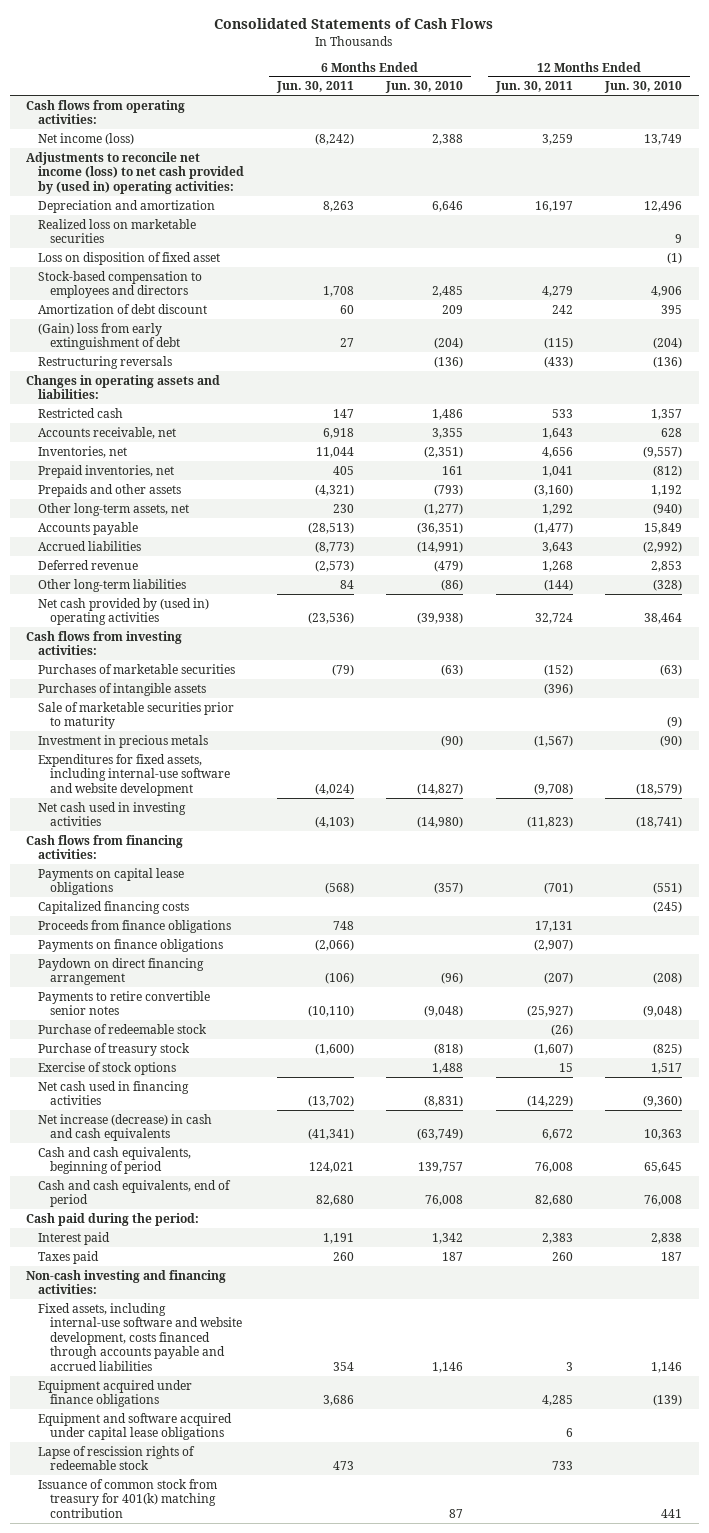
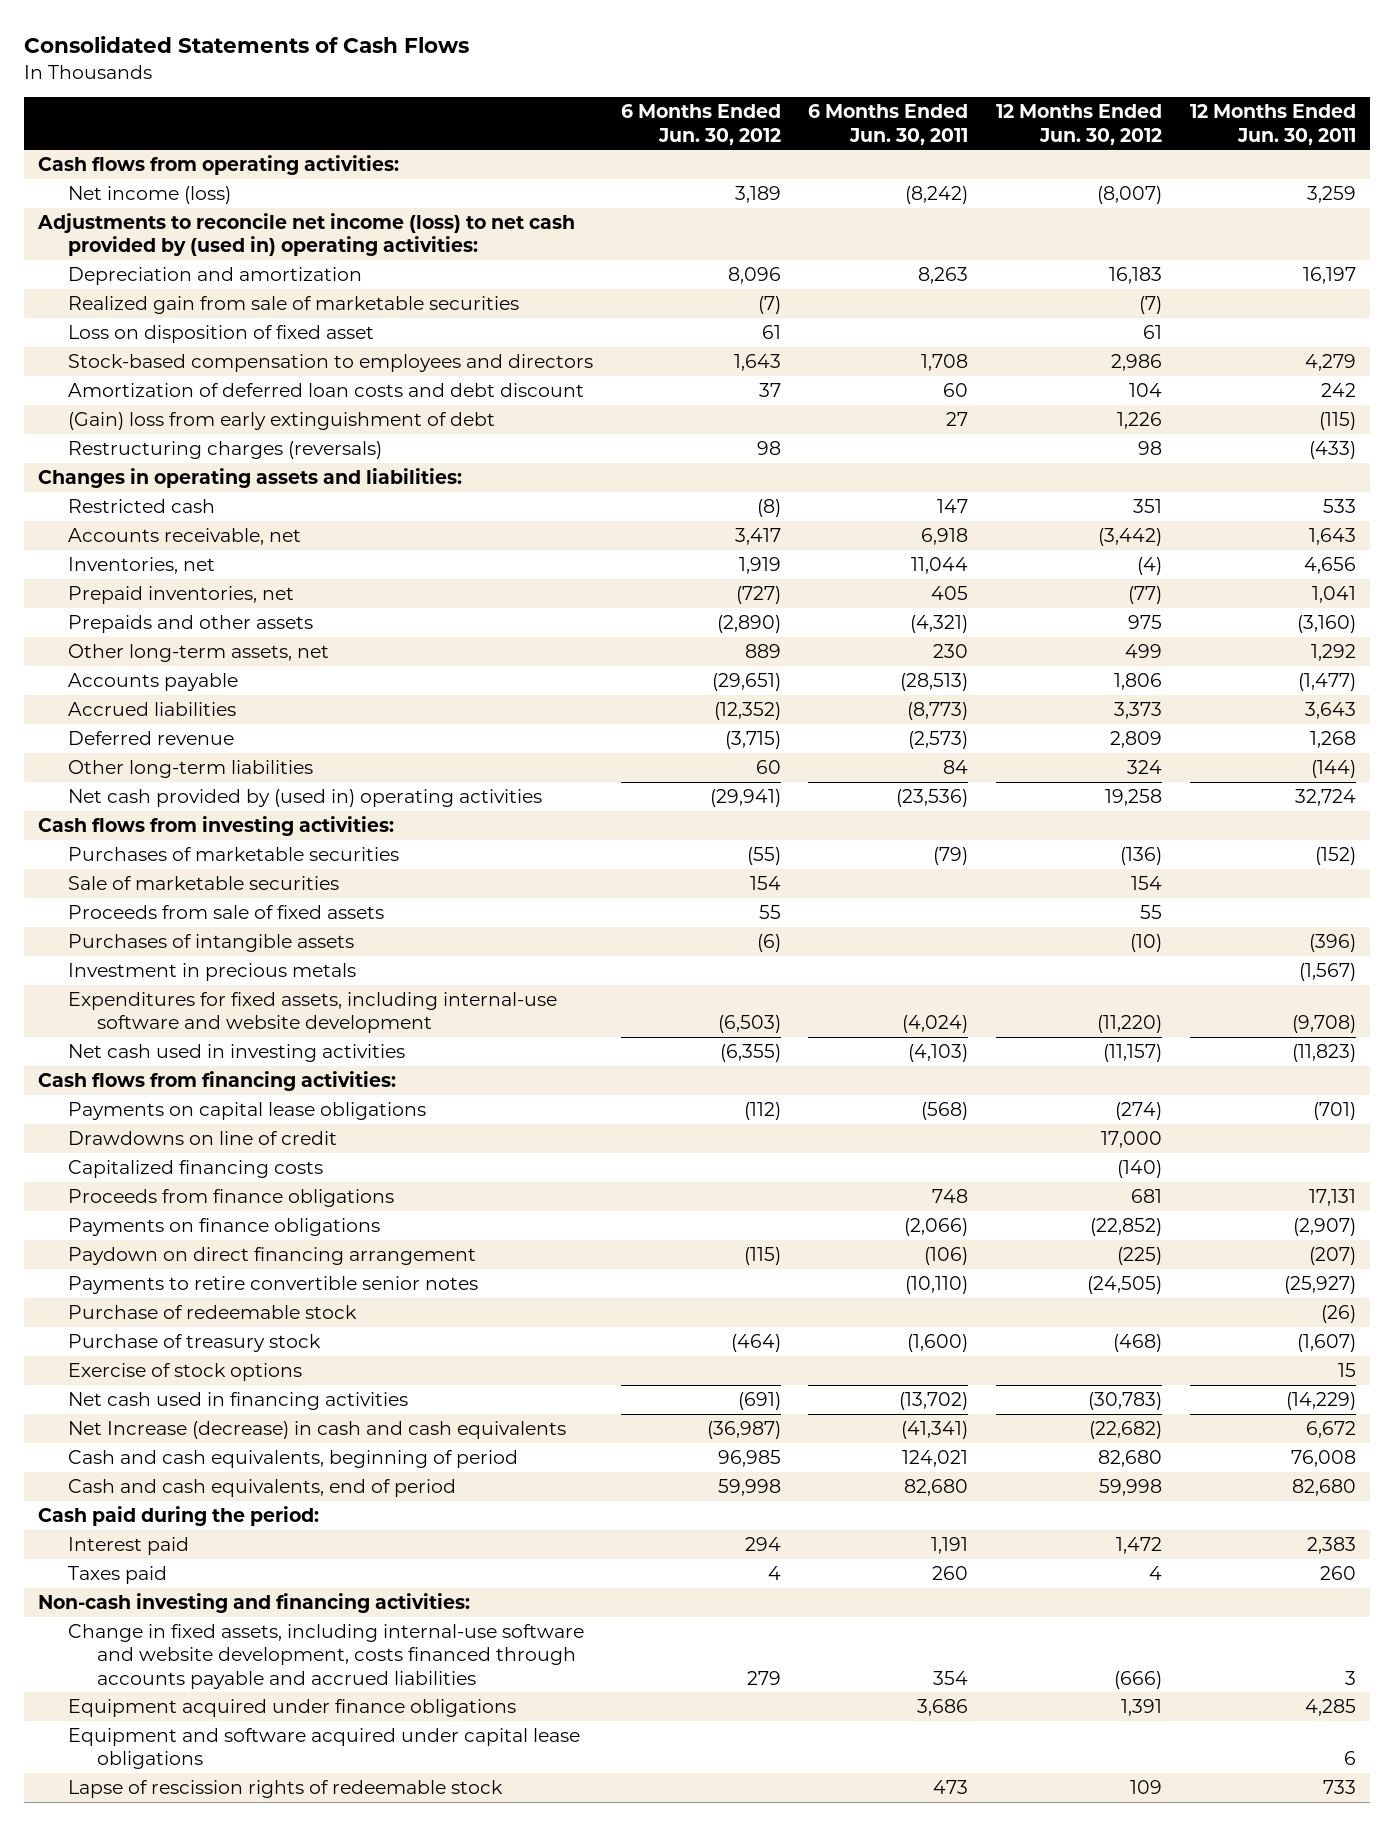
- | 6 Months Ended Jun. 30, 2011 | 6 Months Ended Jun. 30, 2010 | 12 Months Ended Jun. 30, 2011 | 12 Months Ended Jun. 30, 2010
+ | 6 Months Ended Jun. 30, 2012 | 6 Months Ended Jun. 30, 2011 | 12 Months Ended Jun. 30, 2012 | 12 Months Ended Jun. 30, 2011
- Realized loss on marketable securities | | | | 9
+ Realized gain from sale of marketable securities | (7) | | (7) |
- Amortization of debt discount | 60 | 209 | 242 | 395
+ Amortization of deferred loan costs and debt discount | 37 | 60 | 104 | 242
- Restructuring reversals | | (136) | (433) | (136)
+ Restructuring charges (reversals) | 98 | | 98 | (433)
+ Sale of marketable securities | 154 | | 154 |
+ Proceeds from sale of fixed assets | 55 | | 55 |
- Sale of marketable securities prior to maturity | | | | (9)
+ Drawdowns on line of credit | | | 17,000 |
- Net increase (decrease) in cash and cash equivalents | (41,341) | (63,749) | 6,672 | 10,363
+ Net Increase (decrease) in cash and cash equivalents | (36,987) | (41,341) | (22,682) | 6,672
- Fixed assets, including internal-use software and website development, costs financed through accounts payable and accrued liabilities | 354 | 1,146 | 3 | 1,146
+ Change in fixed assets, including internal-use software and website development, costs financed through accounts payable and accrued liabilities | 279 | 354 | (666) | 3
- Issuance of common stock from treasury for 401(k) matching contribution | | 87 | | 441

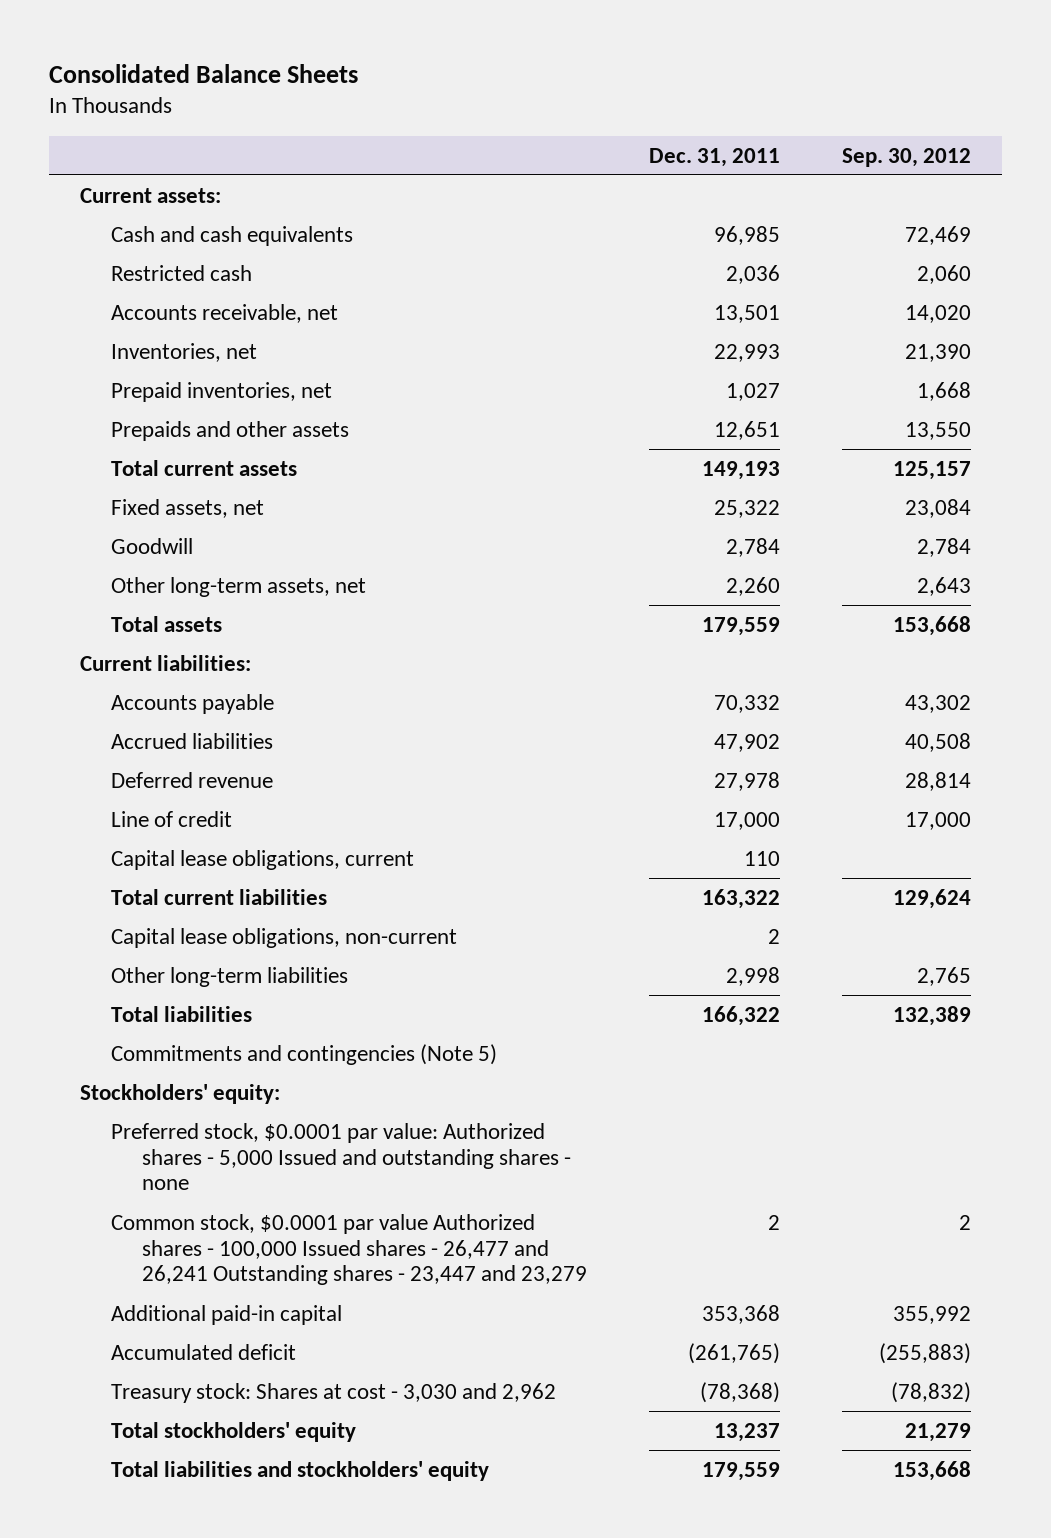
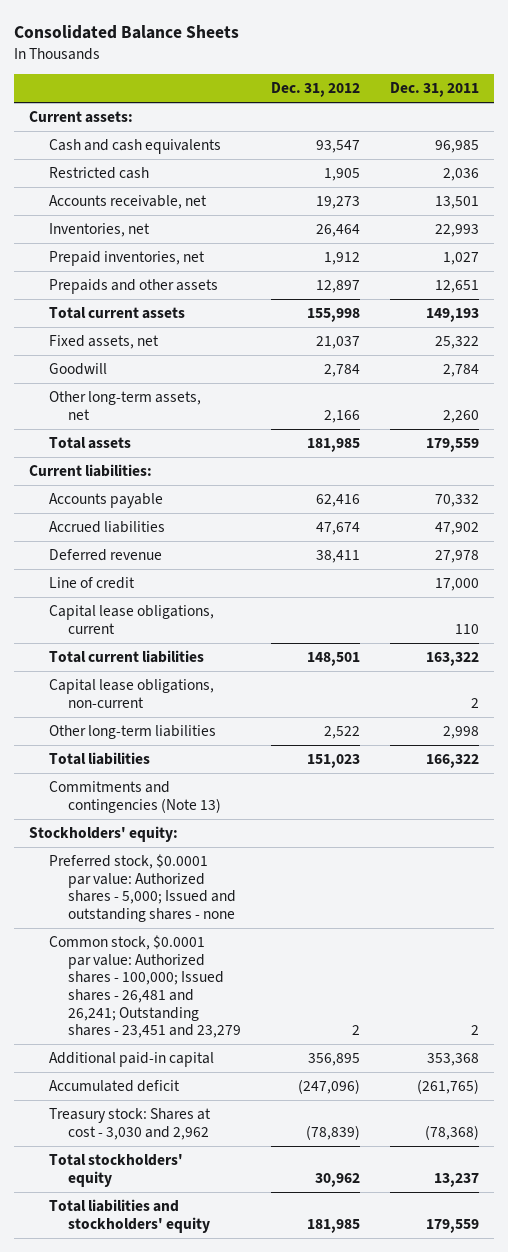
- | Dec. 31, 2011 | Sep. 30, 2012
+ | Dec. 31, 2012 | Dec. 31, 2011
- Commitments and contingencies (Note 5)
+ Commitments and contingencies (Note 13)
- Preferred stock, $0.0001 par value: Authorized shares - 5,000 Issued and outstanding shares - none
- Common stock, $0.0001 par value Authorized shares - 100,000 Issued shares - 26,477 and 26,241 Outstanding shares - 23,447 and 23,279 | 2 | 2
+ Preferred stock, $0.0001 par value: Authorized shares - 5,000; Issued and outstanding shares - none
+ Common stock, $0.0001 par value: Authorized shares - 100,000; Issued shares - 26,481 and 26,241; Outstanding shares - 23,451 and 23,279 | 2 | 2

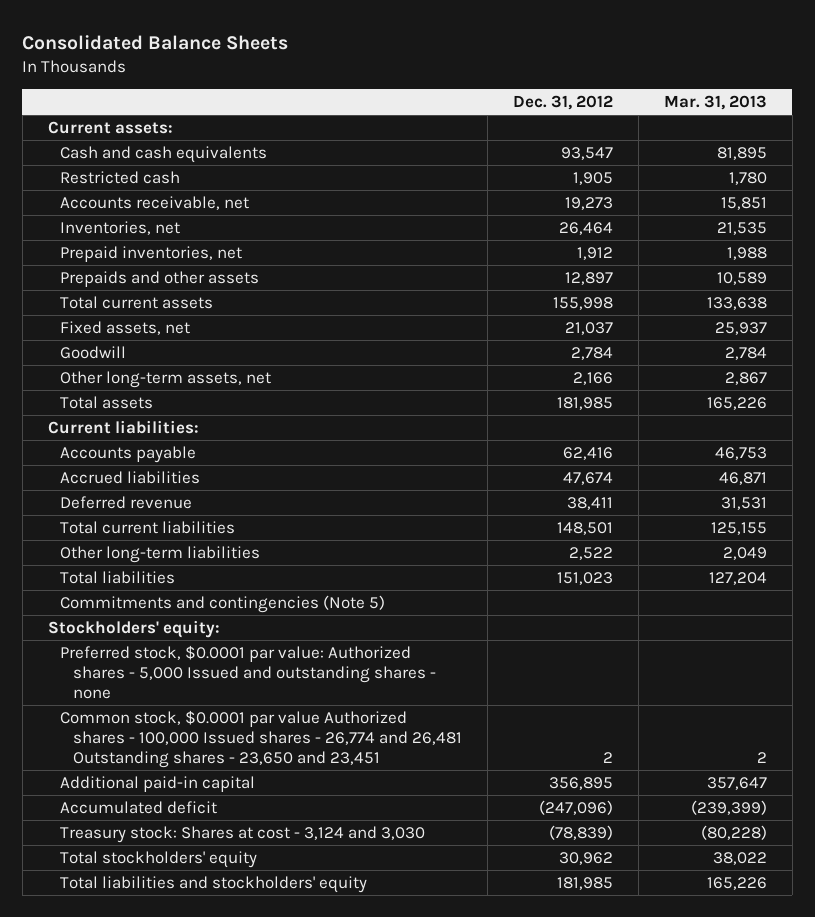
- | Dec. 31, 2012 | Dec. 31, 2011
+ | Dec. 31, 2012 | Mar. 31, 2013
- Line of credit | | 17,000
- Capital lease obligations, current | | 110
- Capital lease obligations, non-current | | 2
- Commitments and contingencies (Note 13)
+ Commitments and contingencies (Note 5)
- Preferred stock, $0.0001 par value: Authorized shares - 5,000; Issued and outstanding shares - none
- Common stock, $0.0001 par value: Authorized shares - 100,000; Issued shares - 26,481 and 26,241; Outstanding shares - 23,451 and 23,279 | 2 | 2
+ Preferred stock, $0.0001 par value: Authorized shares - 5,000 Issued and outstanding shares - none
+ Common stock, $0.0001 par value Authorized shares - 100,000 Issued shares - 26,774 and 26,481 Outstanding shares - 23,650 and 23,451 | 2 | 2
- Treasury stock: Shares at cost - 3,030 and 2,962 | (78,839) | (78,368)
+ Treasury stock: Shares at cost - 3,124 and 3,030 | (78,839) | (80,228)

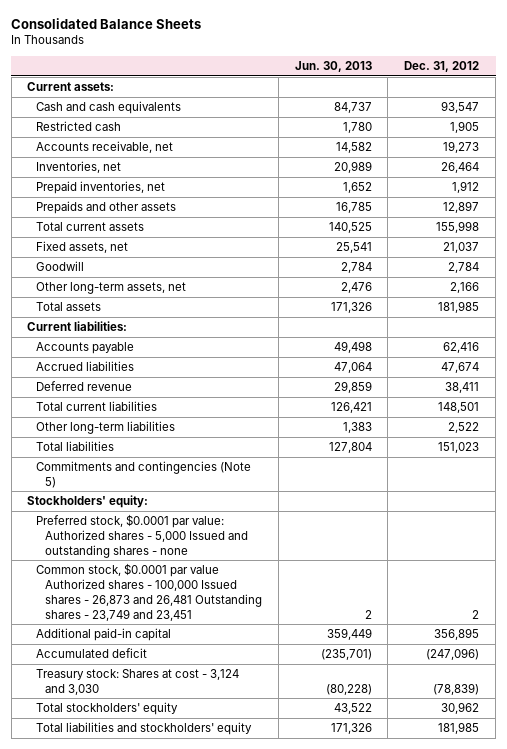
- | Dec. 31, 2012 | Mar. 31, 2013
+ | Jun. 30, 2013 | Dec. 31, 2012
- Common stock, $0.0001 par value Authorized shares - 100,000 Issued shares - 26,774 and 26,481 Outstanding shares - 23,650 and 23,451 | 2 | 2
+ Common stock, $0.0001 par value Authorized shares - 100,000 Issued shares - 26,873 and 26,481 Outstanding shares - 23,749 and 23,451 | 2 | 2

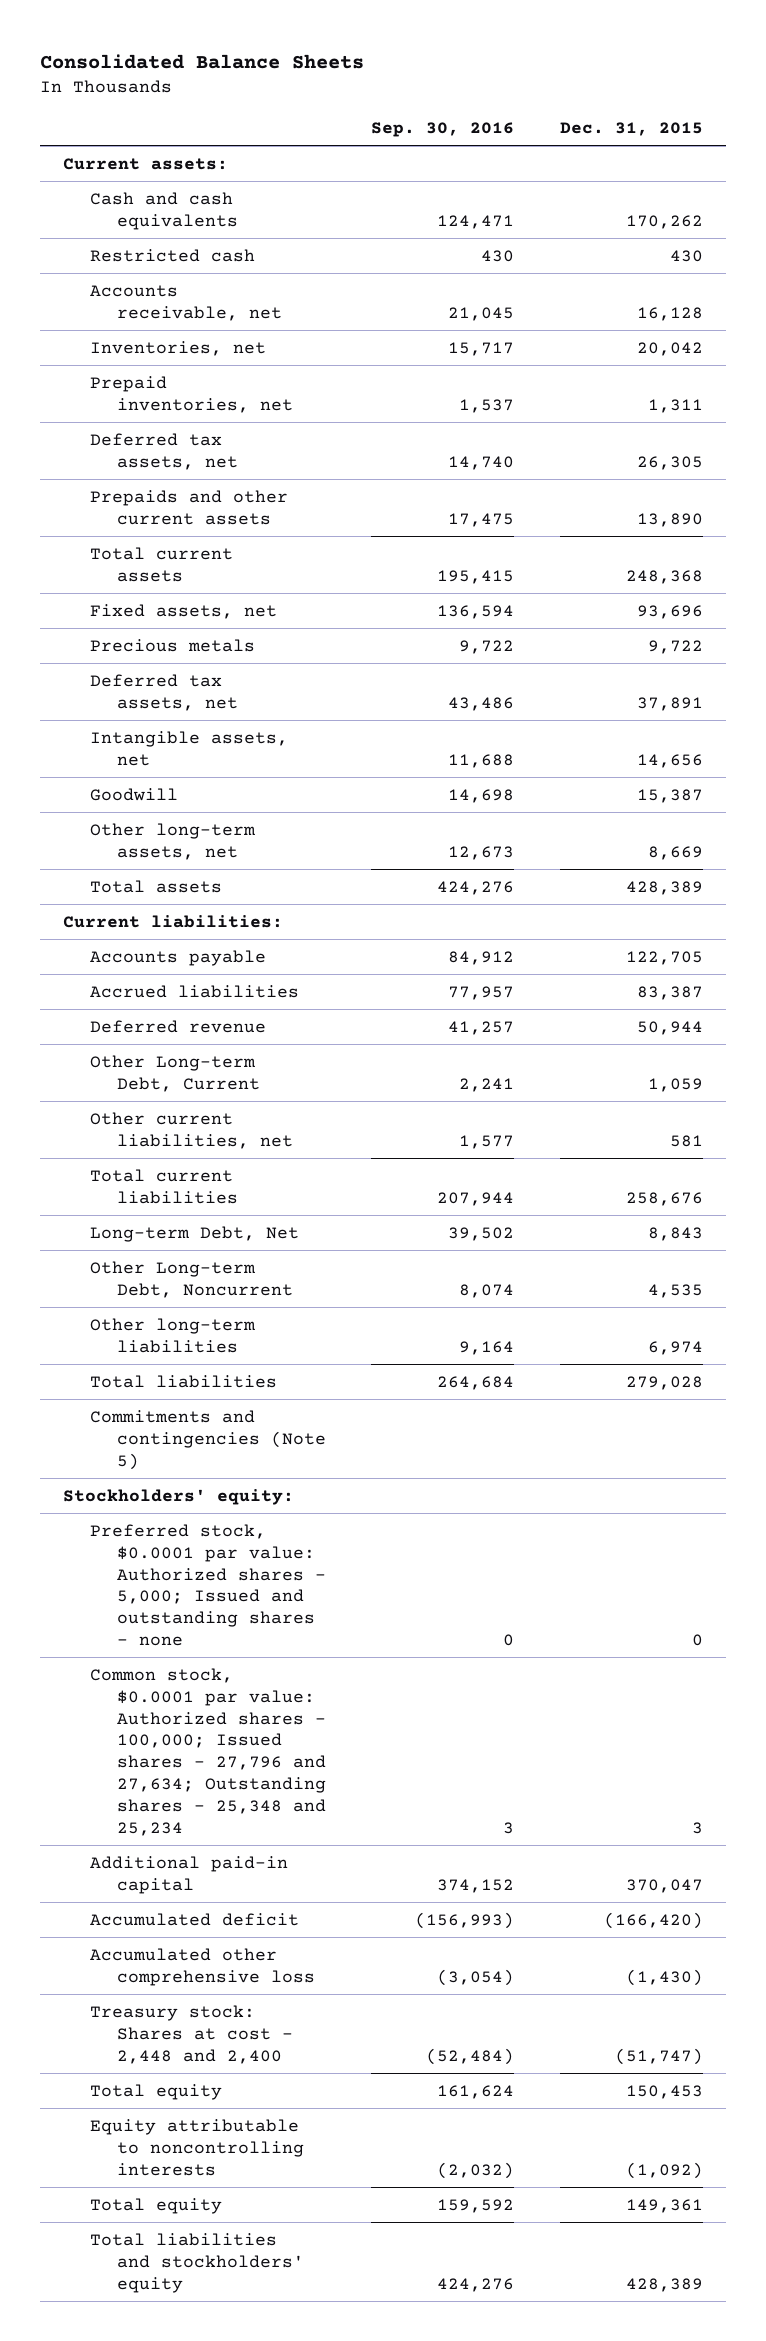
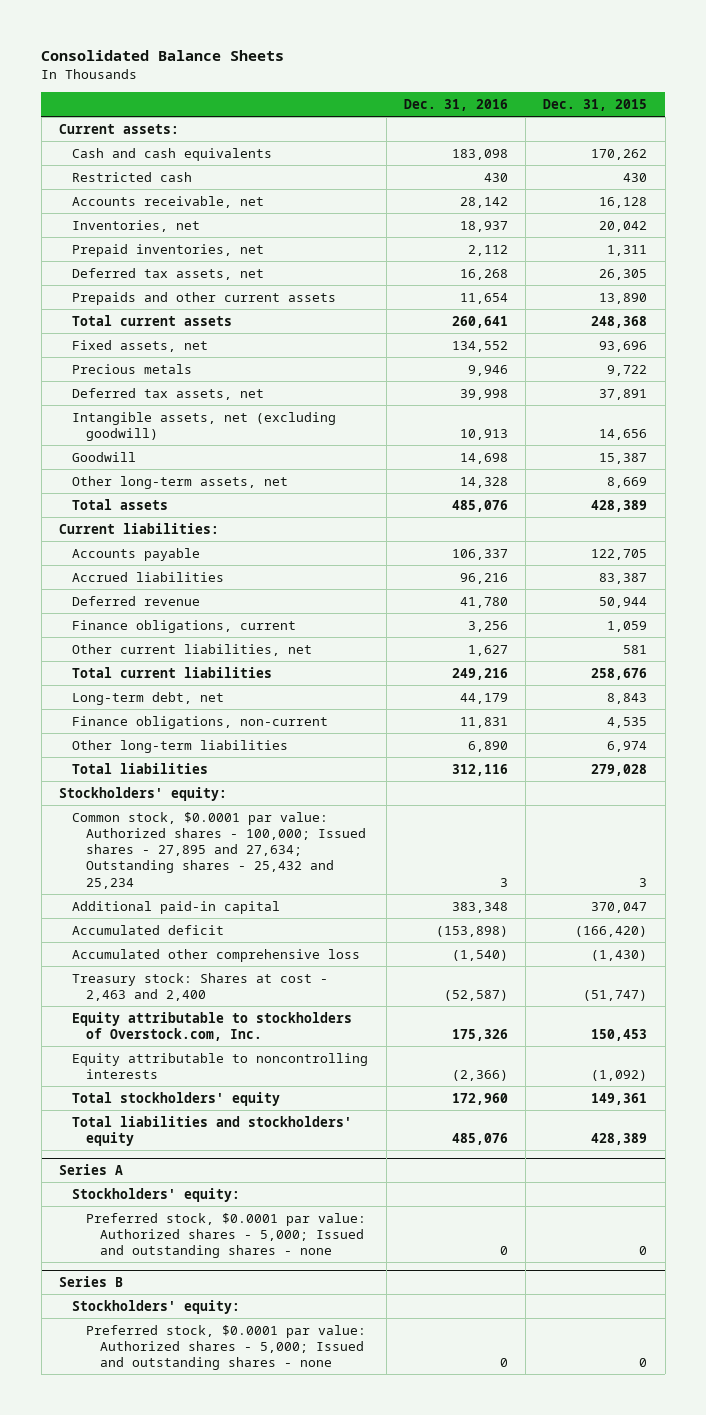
- | Sep. 30, 2016 | Dec. 31, 2015
+ | Dec. 31, 2016 | Dec. 31, 2015
- Intangible assets, net | 11,688 | 14,656
+ Intangible assets, net (excluding goodwill) | 10,913 | 14,656
- Other Long-term Debt, Current | 2,241 | 1,059
+ Finance obligations, current | 3,256 | 1,059
- Long-term Debt, Net | 39,502 | 8,843
- Other Long-term Debt, Noncurrent | 8,074 | 4,535
+ Long-term debt, net | 44,179 | 8,843
+ Finance obligations, non-current | 11,831 | 4,535
- Commitments and contingencies (Note 5)
- Preferred stock, $0.0001 par value: Authorized shares - 5,000; Issued and outstanding shares - none | 0 | 0
- Common stock, $0.0001 par value: Authorized shares - 100,000; Issued shares - 27,796 and 27,634; Outstanding shares - 25,348 and 25,234 | 3 | 3
+ Common stock, $0.0001 par value: Authorized shares - 100,000; Issued shares - 27,895 and 27,634; Outstanding shares - 25,432 and 25,234 | 3 | 3
- Treasury stock: Shares at cost - 2,448 and 2,400 | (52,484) | (51,747)
- Total equity | 161,624 | 150,453
+ Treasury stock: Shares at cost - 2,463 and 2,400 | (52,587) | (51,747)
+ Equity attributable to stockholders of Overstock.com, Inc. | 175,326 | 150,453
- Total equity | 159,592 | 149,361
+ Total stockholders' equity | 172,960 | 149,361
+ Series A
+ Stockholders' equity:
+ Preferred stock, $0.0001 par value: Authorized shares - 5,000; Issued and outstanding shares - none | 0 | 0
+ Series B
+ Stockholders' equity:
+ Preferred stock, $0.0001 par value: Authorized shares - 5,000; Issued and outstanding shares - none | 0 | 0

